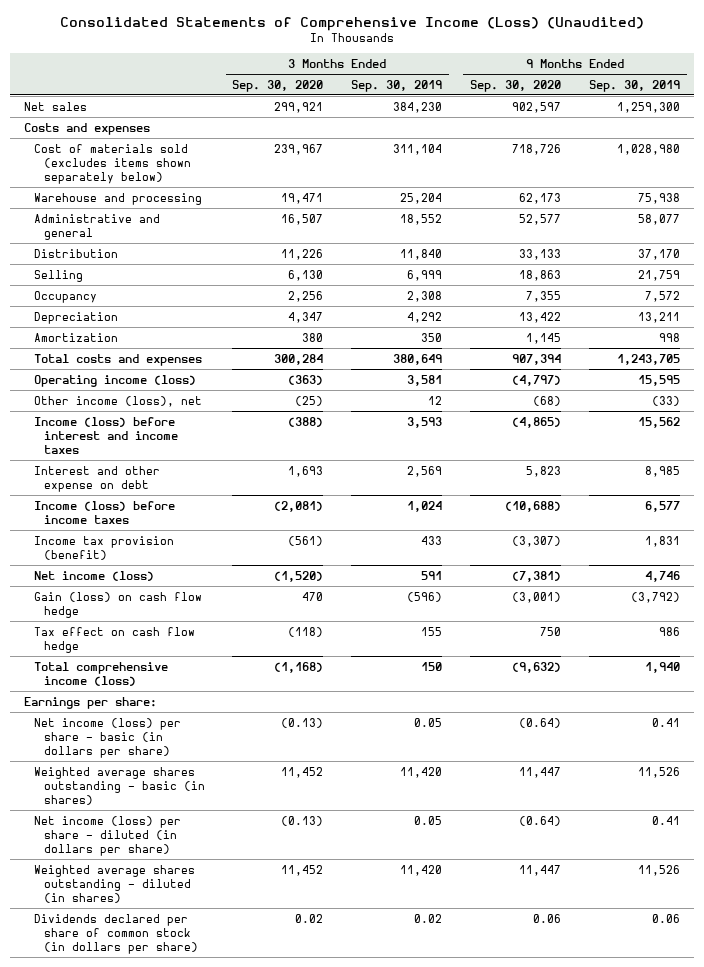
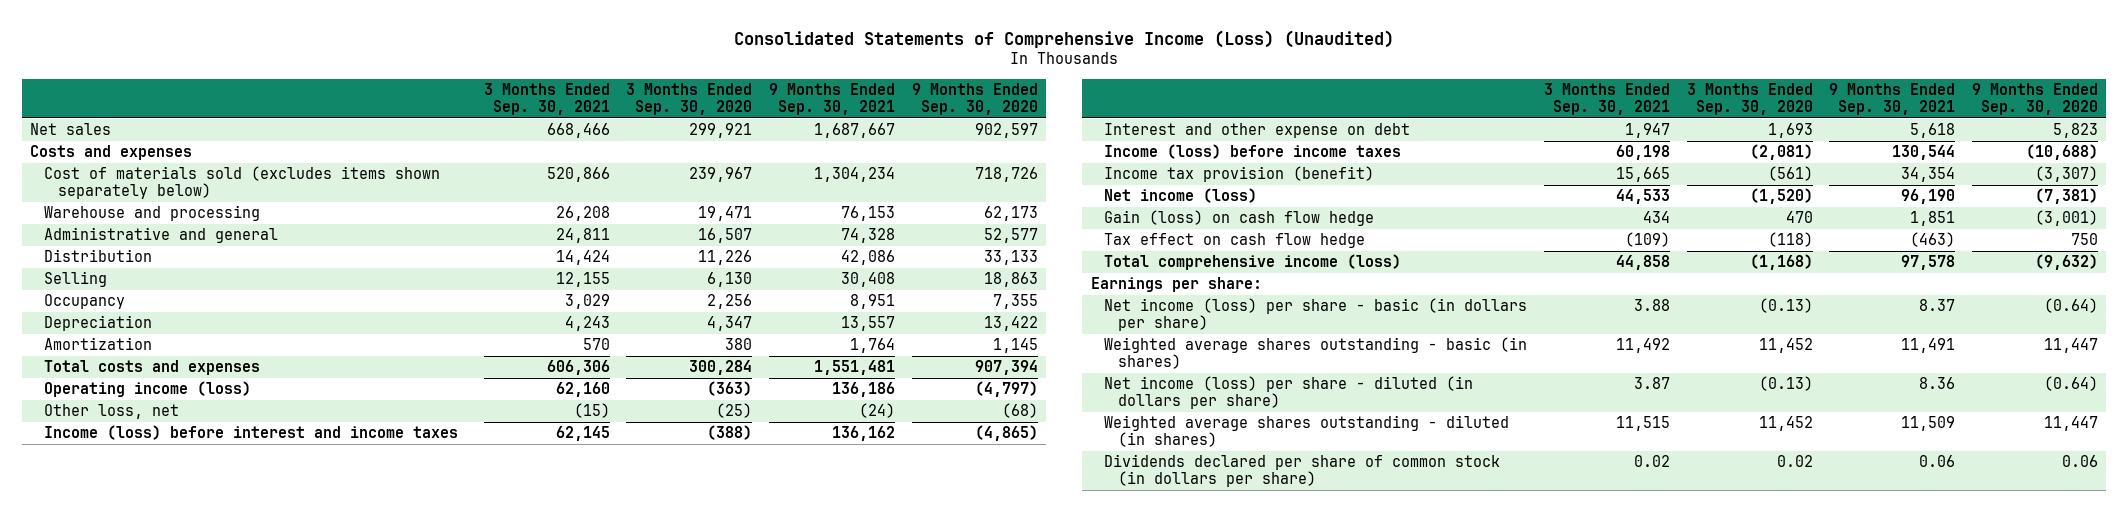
- | 3 Months Ended Sep. 30, 2020 | 3 Months Ended Sep. 30, 2019 | 9 Months Ended Sep. 30, 2020 | 9 Months Ended Sep. 30, 2019
+ | 3 Months Ended Sep. 30, 2021 | 3 Months Ended Sep. 30, 2020 | 9 Months Ended Sep. 30, 2021 | 9 Months Ended Sep. 30, 2020
- Other income (loss), net | (25) | 12 | (68) | (33)
+ Other loss, net | (15) | (25) | (24) | (68)

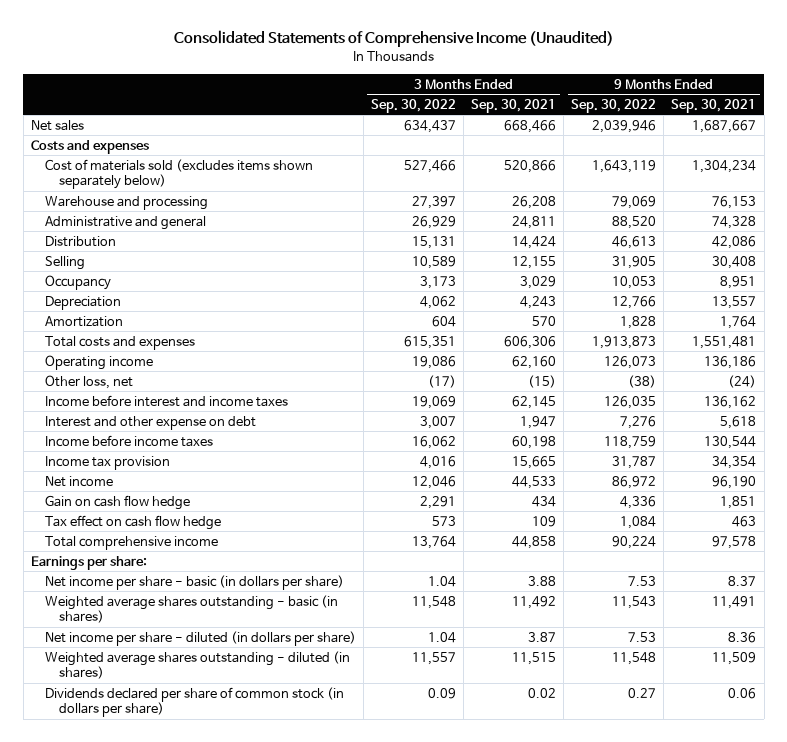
- Consolidated Statements of Comprehensive Income (Loss) (Unaudited)
+ Consolidated Statements of Comprehensive Income (Unaudited)
- | 3 Months Ended Sep. 30, 2021 | 3 Months Ended Sep. 30, 2020 | 9 Months Ended Sep. 30, 2021 | 9 Months Ended Sep. 30, 2020
+ | 3 Months Ended Sep. 30, 2022 | 3 Months Ended Sep. 30, 2021 | 9 Months Ended Sep. 30, 2022 | 9 Months Ended Sep. 30, 2021
- Operating income (loss) | 62,160 | (363) | 136,186 | (4,797)
+ Operating income | 19,086 | 62,160 | 126,073 | 136,186
- Income (loss) before interest and income taxes | 62,145 | (388) | 136,162 | (4,865)
+ Income before interest and income taxes | 19,069 | 62,145 | 126,035 | 136,162
- Income (loss) before income taxes | 60,198 | (2,081) | 130,544 | (10,688)
- Income tax provision (benefit) | 15,665 | (561) | 34,354 | (3,307)
- Net income (loss) | 44,533 | (1,520) | 96,190 | (7,381)
- Gain (loss) on cash flow hedge | 434 | 470 | 1,851 | (3,001)
- Tax effect on cash flow hedge | (109) | (118) | (463) | 750
- Total comprehensive income (loss) | 44,858 | (1,168) | 97,578 | (9,632)
+ Income before income taxes | 16,062 | 60,198 | 118,759 | 130,544
+ Income tax provision | 4,016 | 15,665 | 31,787 | 34,354
+ Net income | 12,046 | 44,533 | 86,972 | 96,190
+ Gain on cash flow hedge | 2,291 | 434 | 4,336 | 1,851
+ Tax effect on cash flow hedge | 573 | 109 | 1,084 | 463
+ Total comprehensive income | 13,764 | 44,858 | 90,224 | 97,578
- Net income (loss) per share - basic (in dollars per share) | 3.88 | (0.13) | 8.37 | (0.64)
+ Net income per share - basic (in dollars per share) | 1.04 | 3.88 | 7.53 | 8.37
- Net income (loss) per share - diluted (in dollars per share) | 3.87 | (0.13) | 8.36 | (0.64)
+ Net income per share - diluted (in dollars per share) | 1.04 | 3.87 | 7.53 | 8.36

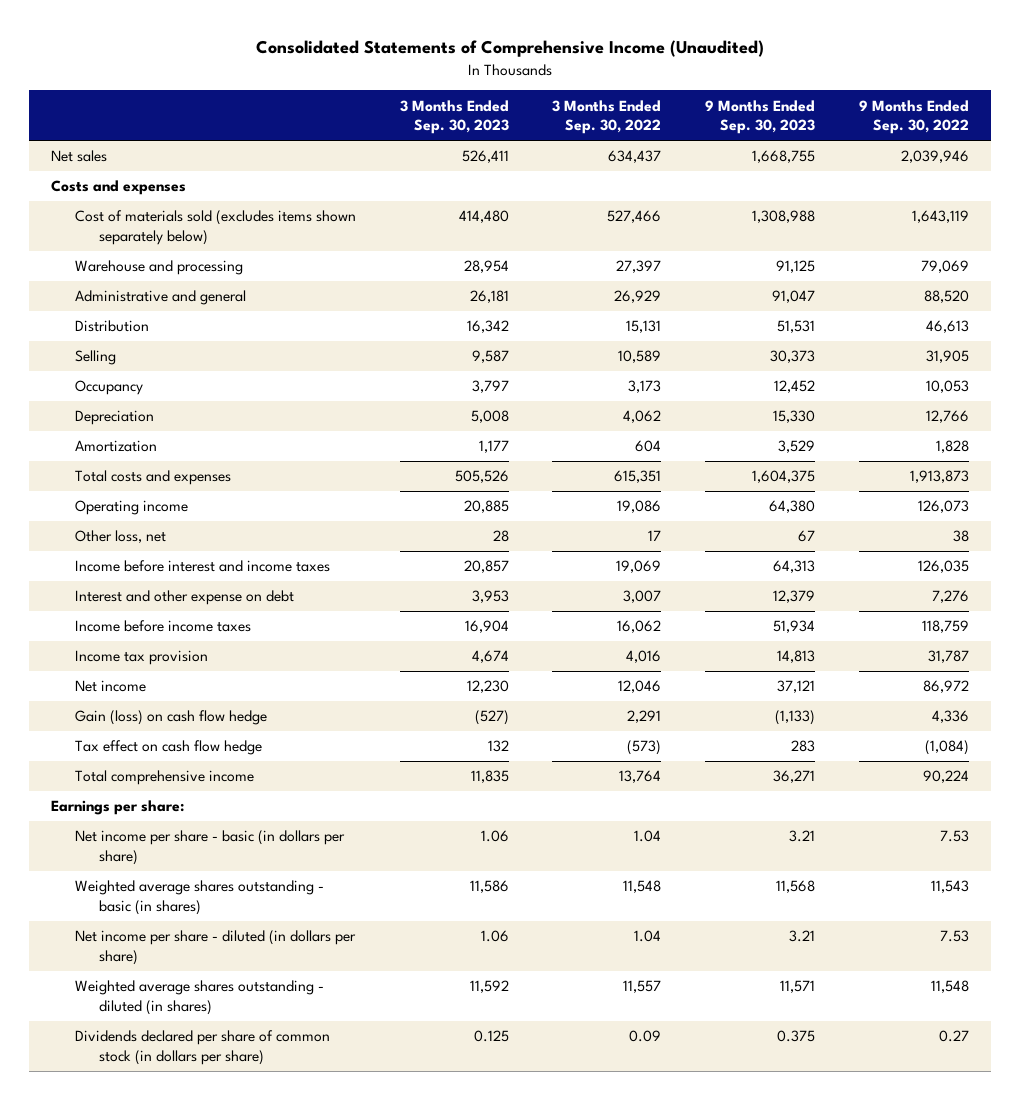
- | 3 Months Ended Sep. 30, 2022 | 3 Months Ended Sep. 30, 2021 | 9 Months Ended Sep. 30, 2022 | 9 Months Ended Sep. 30, 2021
+ | 3 Months Ended Sep. 30, 2023 | 3 Months Ended Sep. 30, 2022 | 9 Months Ended Sep. 30, 2023 | 9 Months Ended Sep. 30, 2022
- Other loss, net | (17) | (15) | (38) | (24)
+ Other loss, net | 28 | 17 | 67 | 38
- Gain on cash flow hedge | 2,291 | 434 | 4,336 | 1,851
- Tax effect on cash flow hedge | 573 | 109 | 1,084 | 463
+ Gain (loss) on cash flow hedge | (527) | 2,291 | (1,133) | 4,336
+ Tax effect on cash flow hedge | 132 | (573) | 283 | (1,084)

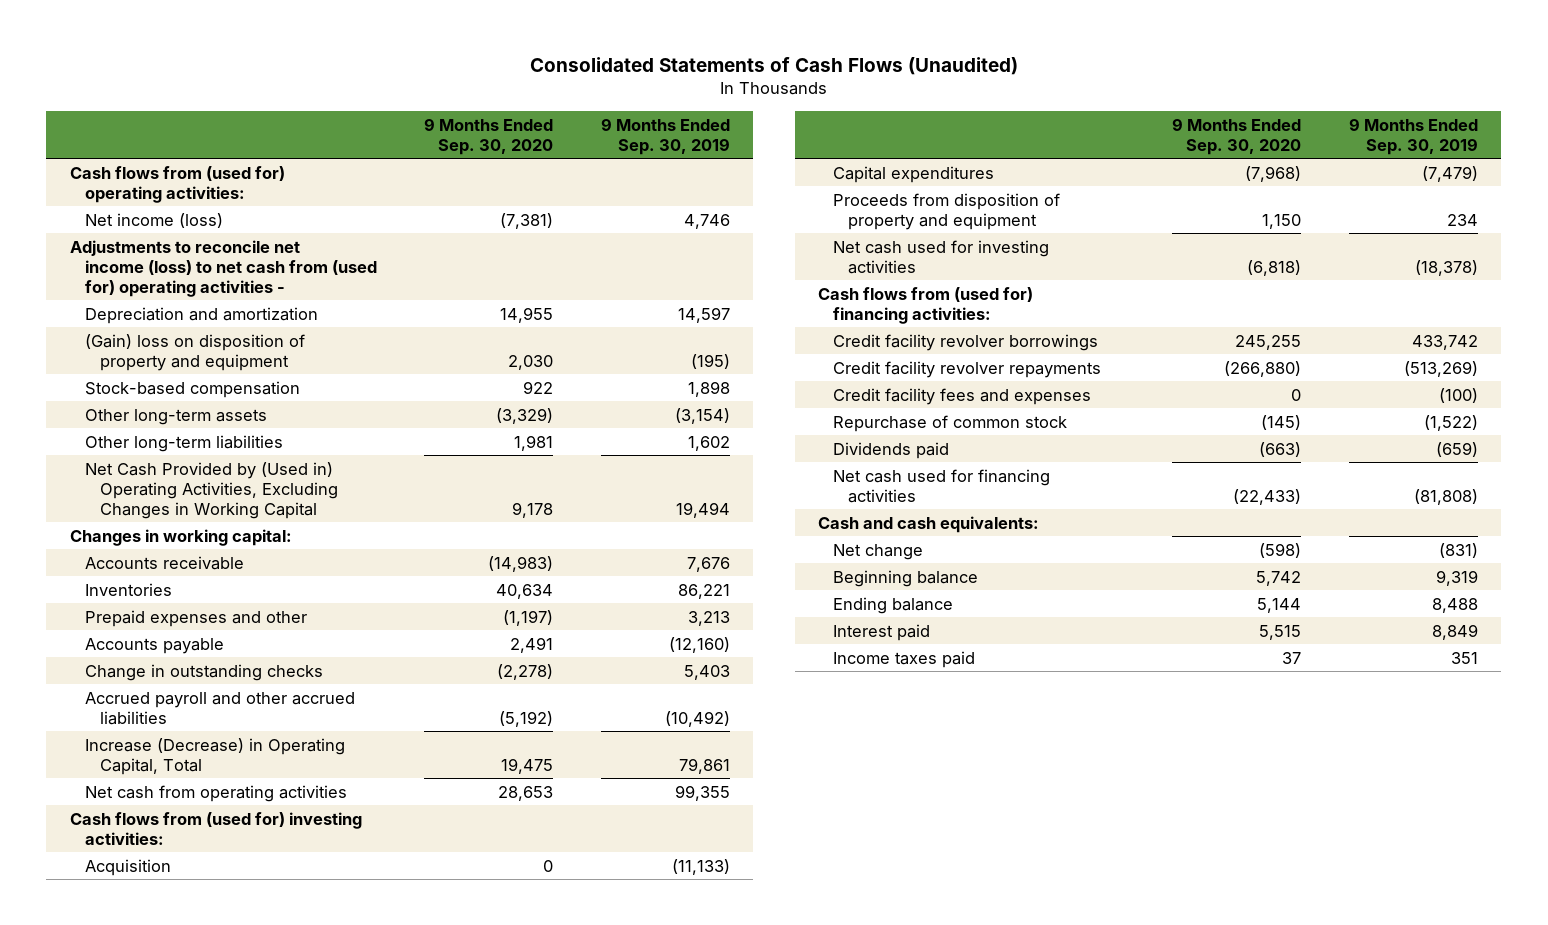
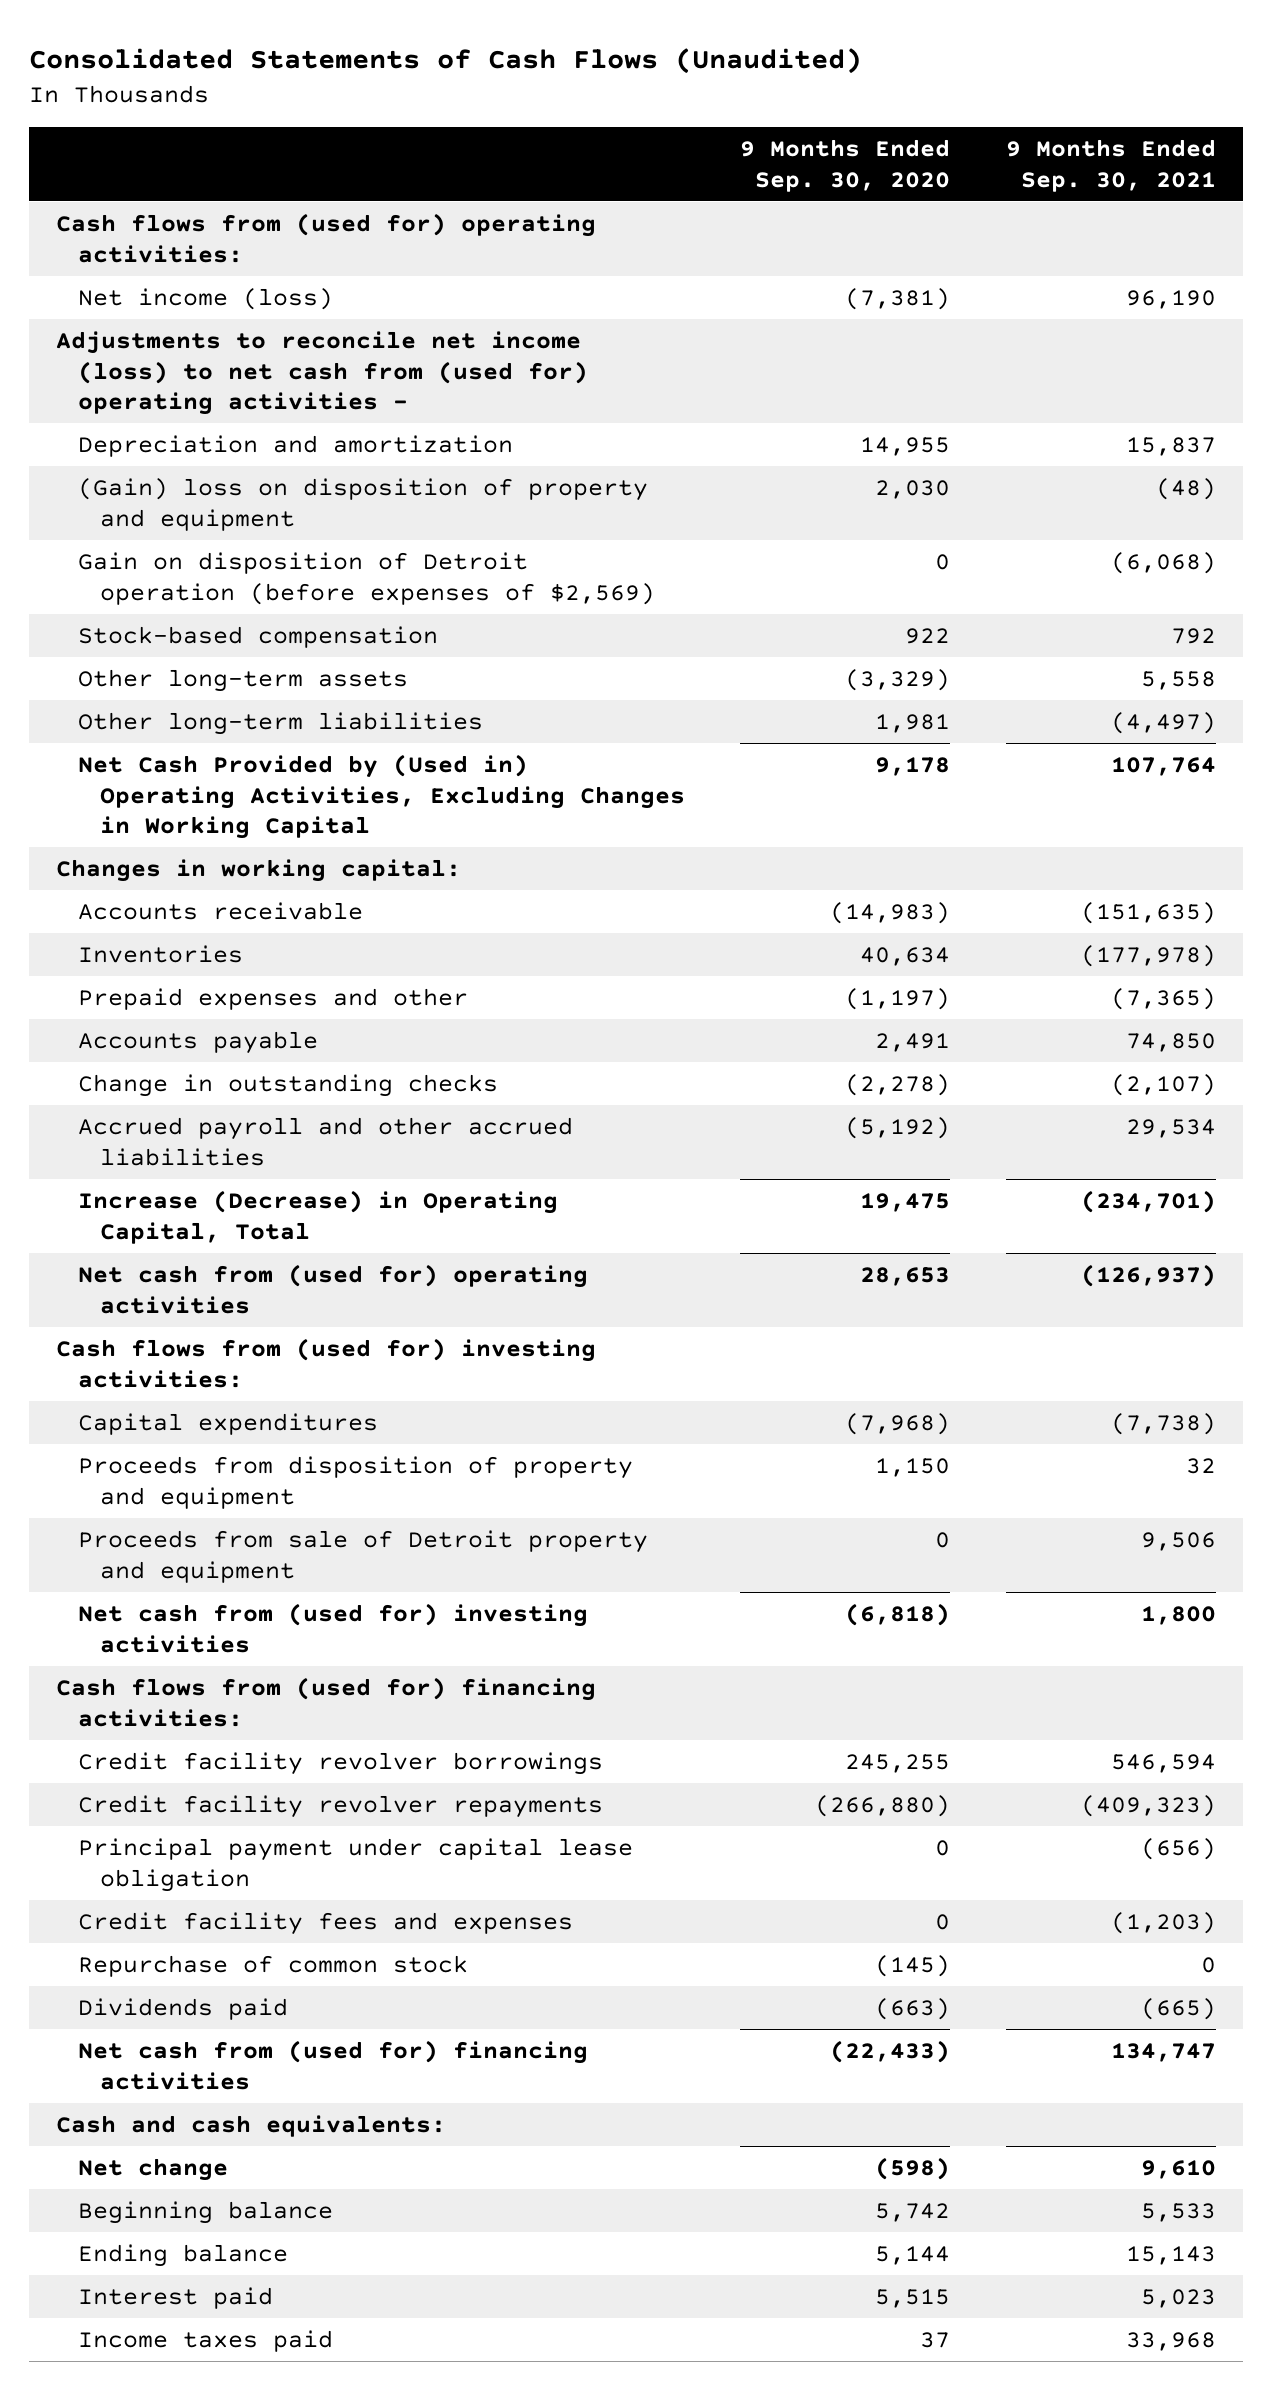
- | 9 Months Ended Sep. 30, 2020 | 9 Months Ended Sep. 30, 2019
+ | 9 Months Ended Sep. 30, 2020 | 9 Months Ended Sep. 30, 2021
+ Gain on disposition of Detroit operation (before expenses of $2,569) | 0 | (6,068)
- Net cash from operating activities | 28,653 | 99,355
+ Net cash from (used for) operating activities | 28,653 | (126,937)
- Acquisition | 0 | (11,133)
- Net cash used for investing activities | (6,818) | (18,378)
+ Proceeds from sale of Detroit property and equipment | 0 | 9,506
+ Net cash from (used for) investing activities | (6,818) | 1,800
+ Principal payment under capital lease obligation | 0 | (656)
- Net cash used for financing activities | (22,433) | (81,808)
+ Net cash from (used for) financing activities | (22,433) | 134,747

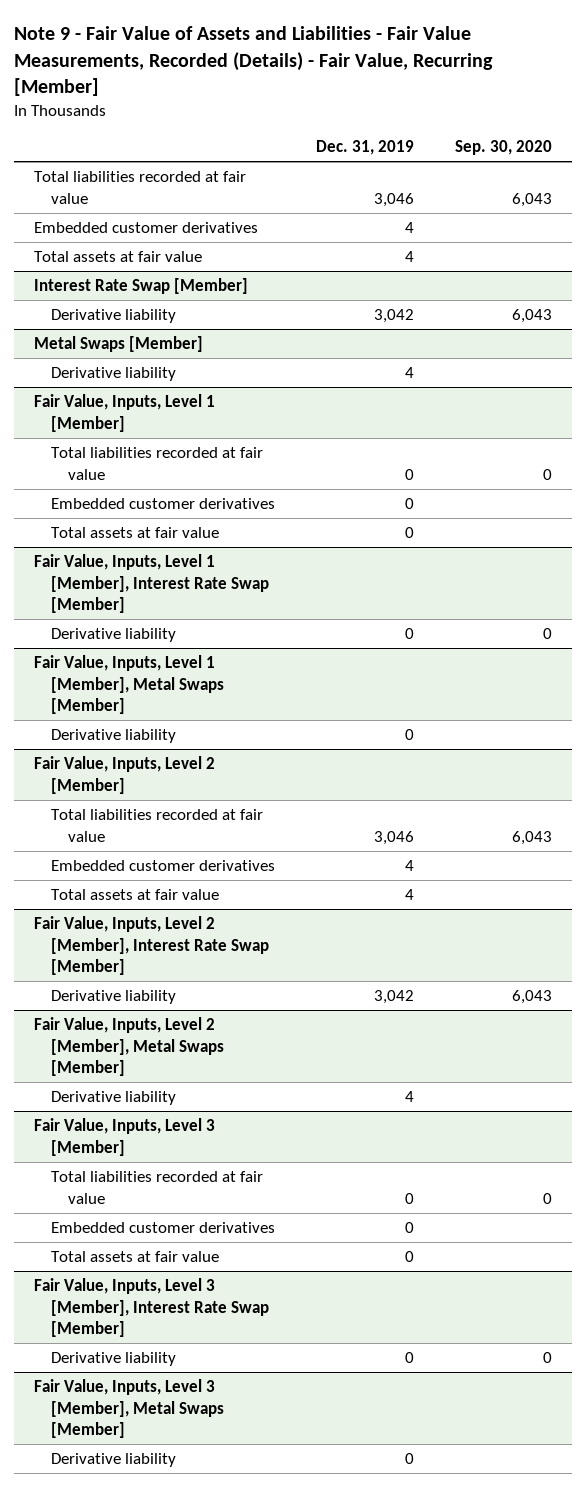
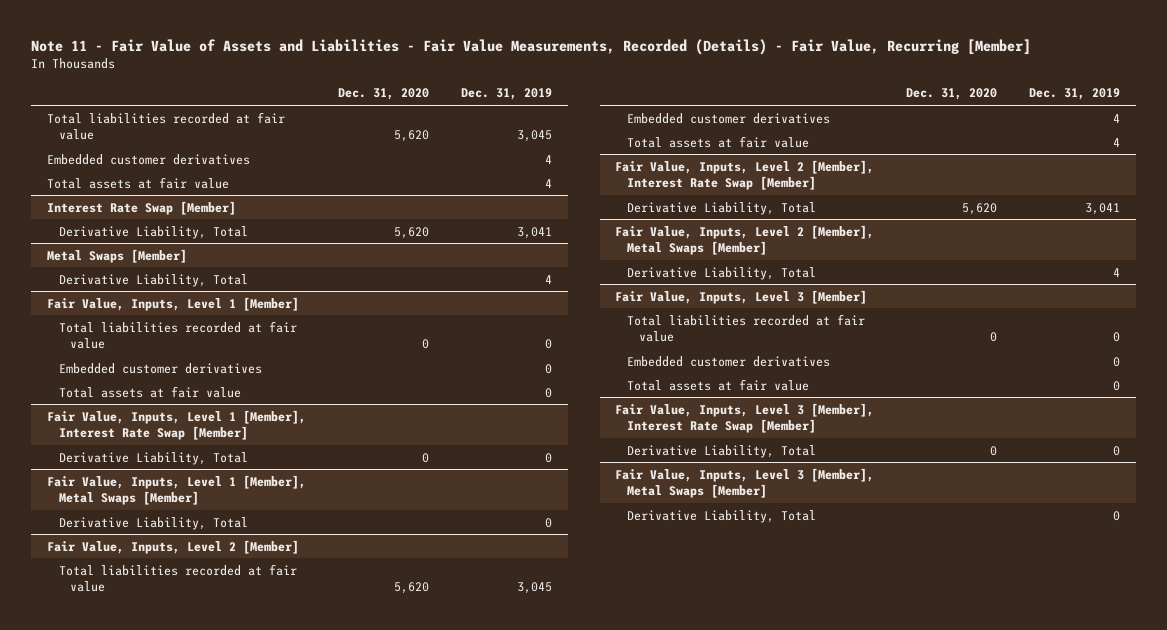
- Note 9 - Fair Value of Assets and Liabilities - Fair Value Measurements, Recorded (Details) - Fair Value, Recurring [Member]
+ Note 11 - Fair Value of Assets and Liabilities - Fair Value Measurements, Recorded (Details) - Fair Value, Recurring [Member]
- | Dec. 31, 2019 | Sep. 30, 2020
+ | Dec. 31, 2020 | Dec. 31, 2019
- Total liabilities recorded at fair value | 3,046 | 6,043
+ Total liabilities recorded at fair value | 5,620 | 3,045
@ Interest Rate Swap [Member]
- Derivative liability | 3,042 | 6,043
+ Derivative Liability, Total | 5,620 | 3,041
@ Metal Swaps [Member]
- Derivative liability | 4 |
+ Derivative Liability, Total | | 4
@ Fair Value, Inputs, Level 1 [Member], Interest Rate Swap [Member]
- Derivative liability | 0 | 0
+ Derivative Liability, Total | 0 | 0
@ Fair Value, Inputs, Level 1 [Member], Metal Swaps [Member]
- Derivative liability | 0 |
+ Derivative Liability, Total | | 0
@ Fair Value, Inputs, Level 2 [Member]
- Total liabilities recorded at fair value | 3,046 | 6,043
+ Total liabilities recorded at fair value | 5,620 | 3,045
@ Fair Value, Inputs, Level 2 [Member], Interest Rate Swap [Member]
- Derivative liability | 3,042 | 6,043
+ Derivative Liability, Total | 5,620 | 3,041
@ Fair Value, Inputs, Level 2 [Member], Metal Swaps [Member]
- Derivative liability | 4 |
+ Derivative Liability, Total | | 4
@ Fair Value, Inputs, Level 3 [Member], Interest Rate Swap [Member]
- Derivative liability | 0 | 0
+ Derivative Liability, Total | 0 | 0
@ Fair Value, Inputs, Level 3 [Member], Metal Swaps [Member]
- Derivative liability | 0 |
+ Derivative Liability, Total | | 0

